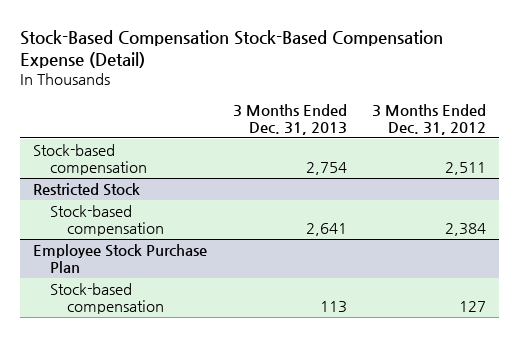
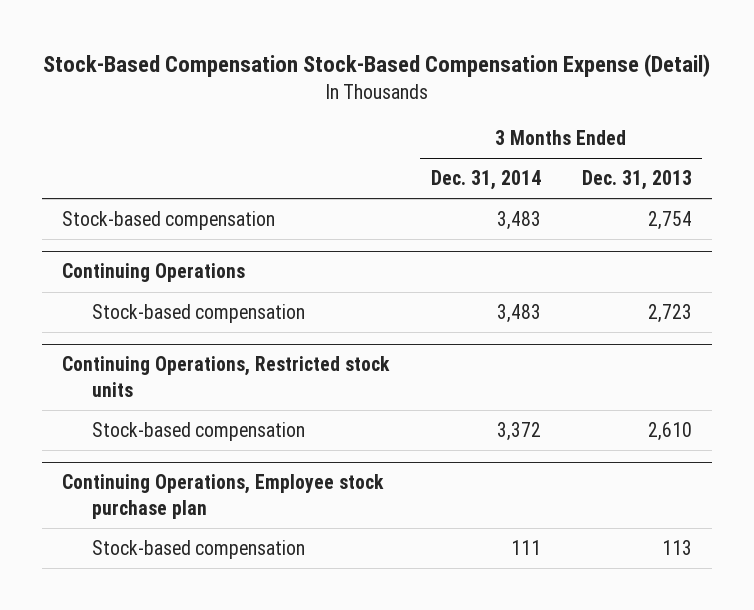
- | 3 Months Ended Dec. 31, 2013 | 3 Months Ended Dec. 31, 2012
+ | 3 Months Ended Dec. 31, 2014 | 3 Months Ended Dec. 31, 2013
- Restricted Stock
- Stock-based compensation | 2,641 | 2,384
- Employee Stock Purchase Plan
+ Continuing Operations
+ Stock-based compensation | 3,483 | 2,723
+ Continuing Operations, Restricted stock units
+ Stock-based compensation | 3,372 | 2,610
+ Continuing Operations, Employee stock purchase plan

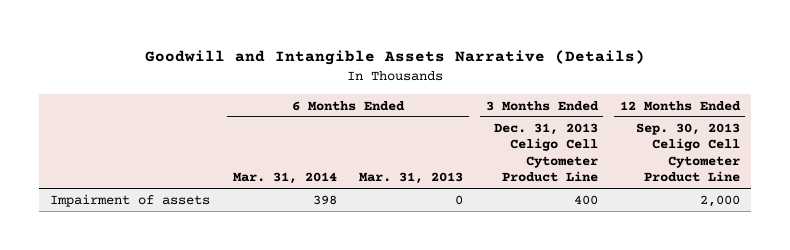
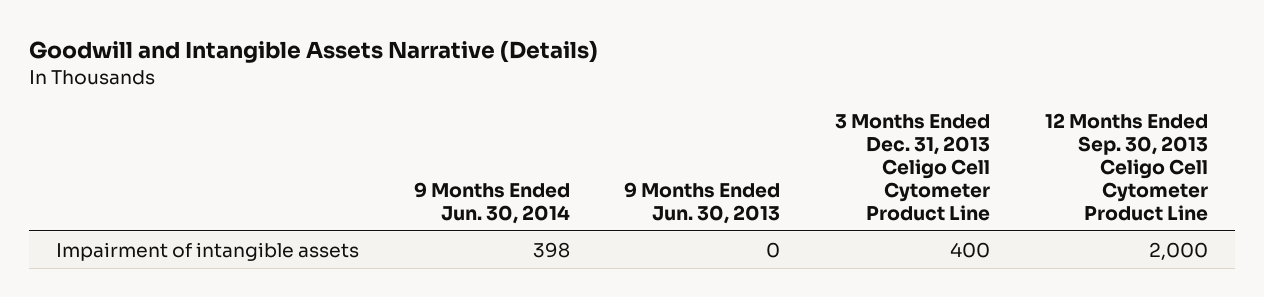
- | 6 Months Ended Mar. 31, 2014 | 6 Months Ended Mar. 31, 2013 | 3 Months Ended Dec. 31, 2013 Celigo Cell Cytometer Product Line | 12 Months Ended Sep. 30, 2013 Celigo Cell Cytometer Product Line
+ | 9 Months Ended Jun. 30, 2014 | 9 Months Ended Jun. 30, 2013 | 3 Months Ended Dec. 31, 2013 Celigo Cell Cytometer Product Line | 12 Months Ended Sep. 30, 2013 Celigo Cell Cytometer Product Line
- Impairment of assets | 398 | 0 | 400 | 2,000
+ Impairment of intangible assets | 398 | 0 | 400 | 2,000

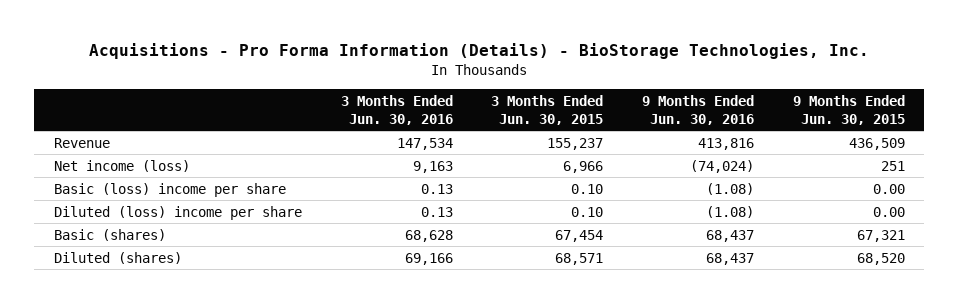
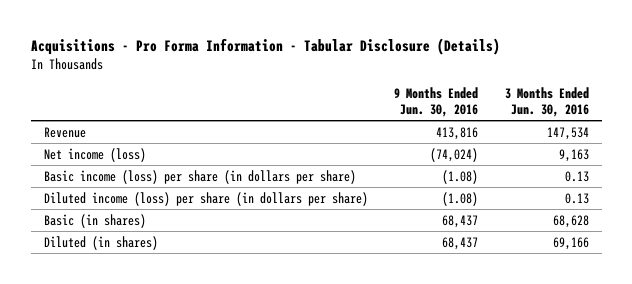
- Acquisitions - Pro Forma Information (Details) - BioStorage Technologies, Inc.
+ Acquisitions - Pro Forma Information - Tabular Disclosure (Details)
- | 3 Months Ended Jun. 30, 2016 | 3 Months Ended Jun. 30, 2015 | 9 Months Ended Jun. 30, 2016 | 9 Months Ended Jun. 30, 2015
+ | 9 Months Ended Jun. 30, 2016 | 3 Months Ended Jun. 30, 2016
- Basic (loss) income per share | 0.13 | 0.10 | (1.08) | 0.00
- Diluted (loss) income per share | 0.13 | 0.10 | (1.08) | 0.00
- Basic (shares) | 68,628 | 67,454 | 68,437 | 67,321
- Diluted (shares) | 69,166 | 68,571 | 68,437 | 68,520
+ Basic income (loss) per share (in dollars per share) | (1.08) | 0.13
+ Diluted income (loss) per share (in dollars per share) | (1.08) | 0.13
+ Basic (in shares) | 68,437 | 68,628
+ Diluted (in shares) | 68,437 | 69,166

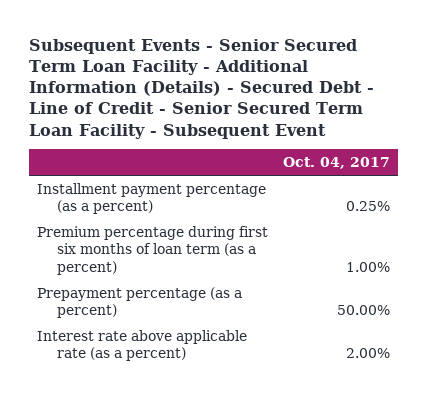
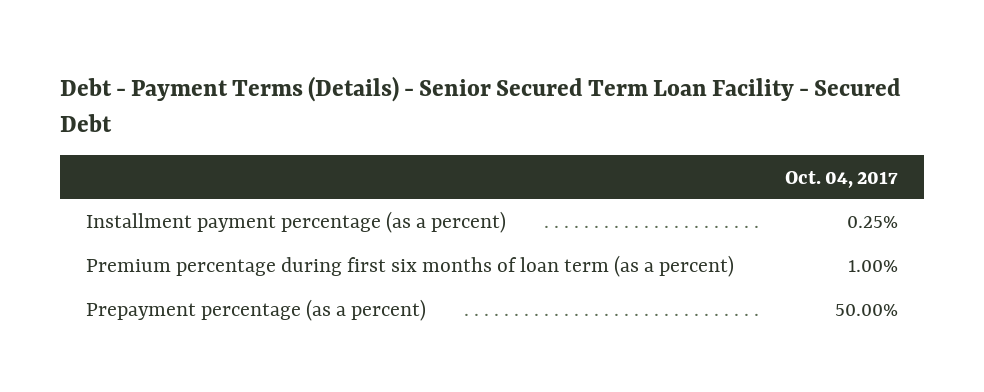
- Subsequent Events - Senior Secured Term Loan Facility - Additional Information (Details) - Secured Debt - Line of Credit - Senior Secured Term Loan Facility - Subsequent Event
+ Debt - Payment Terms (Details) - Senior Secured Term Loan Facility - Secured Debt
- Interest rate above applicable rate (as a percent) | 2.00%

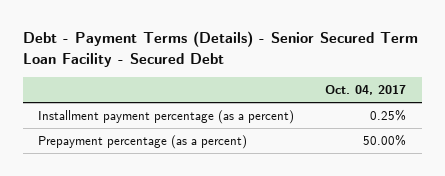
- Premium percentage during first six months of loan term (as a percent) | 1.00%

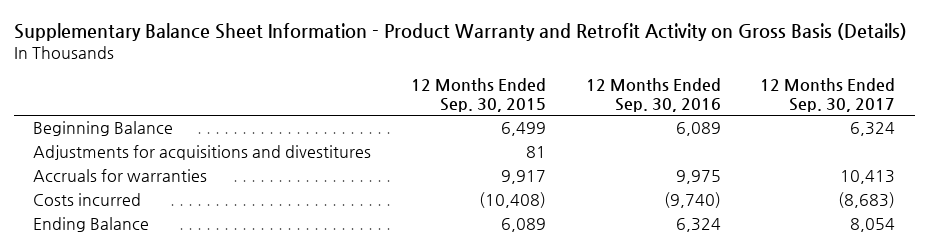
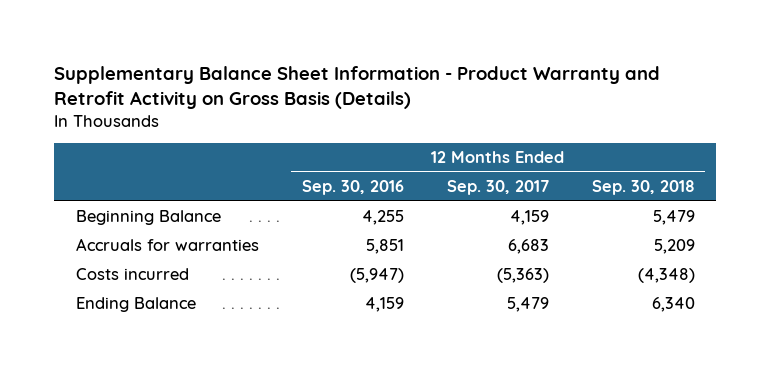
- | 12 Months Ended Sep. 30, 2015 | 12 Months Ended Sep. 30, 2016 | 12 Months Ended Sep. 30, 2017
+ | 12 Months Ended Sep. 30, 2016 | 12 Months Ended Sep. 30, 2017 | 12 Months Ended Sep. 30, 2018
- Beginning Balance | 6,499 | 6,089 | 6,324
- Adjustments for acquisitions and divestitures | 81 | |
- Accruals for warranties | 9,917 | 9,975 | 10,413
- Costs incurred | (10,408) | (9,740) | (8,683)
- Ending Balance | 6,089 | 6,324 | 8,054
+ Beginning Balance | 4,255 | 4,159 | 5,479
+ Accruals for warranties | 5,851 | 6,683 | 5,209
+ Costs incurred | (5,947) | (5,363) | (4,348)
+ Ending Balance | 4,159 | 5,479 | 6,340

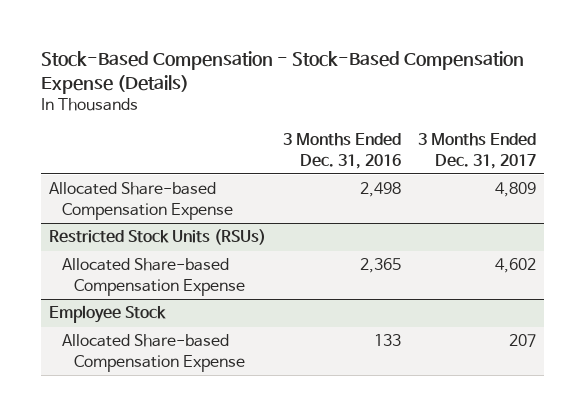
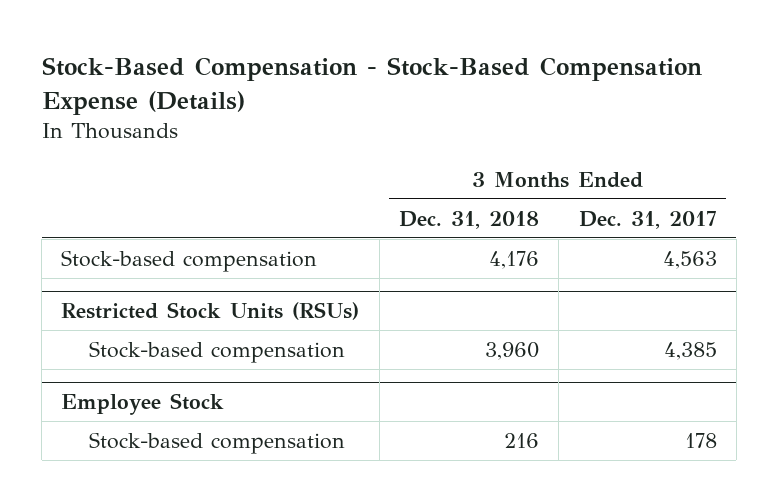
- | 3 Months Ended Dec. 31, 2016 | 3 Months Ended Dec. 31, 2017
+ | 3 Months Ended Dec. 31, 2018 | 3 Months Ended Dec. 31, 2017
- Allocated Share-based Compensation Expense | 2,498 | 4,809
+ Stock-based compensation | 4,176 | 4,563
@ Restricted Stock Units (RSUs)
- Allocated Share-based Compensation Expense | 2,365 | 4,602
+ Stock-based compensation | 3,960 | 4,385
@ Employee Stock
- Allocated Share-based Compensation Expense | 133 | 207
+ Stock-based compensation | 216 | 178

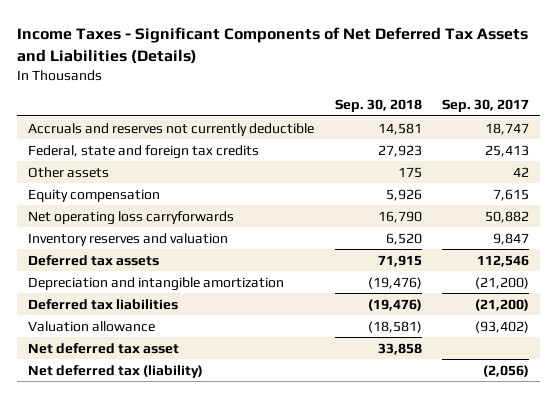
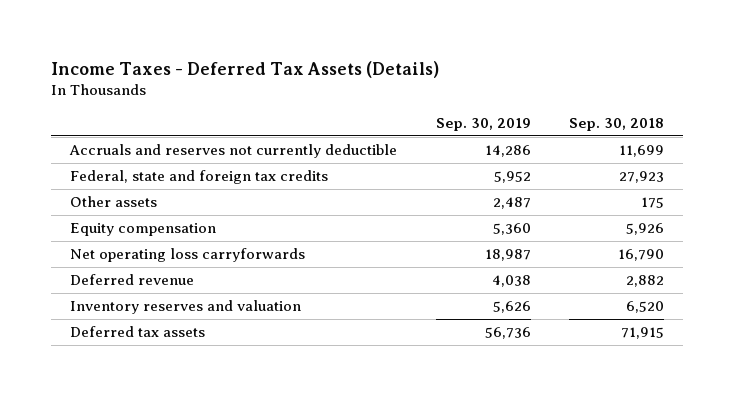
- Income Taxes - Significant Components of Net Deferred Tax Assets and Liabilities (Details)
+ Income Taxes - Deferred Tax Assets (Details)
- | Sep. 30, 2018 | Sep. 30, 2017
+ | Sep. 30, 2019 | Sep. 30, 2018
- Accruals and reserves not currently deductible | 14,581 | 18,747
+ Accruals and reserves not currently deductible | 14,286 | 11,699
+ Deferred revenue | 4,038 | 2,882
- Depreciation and intangible amortization | (19,476) | (21,200)
- Deferred tax liabilities | (19,476) | (21,200)
- Valuation allowance | (18,581) | (93,402)
- Net deferred tax asset | 33,858 |
- Net deferred tax (liability) | | (2,056)

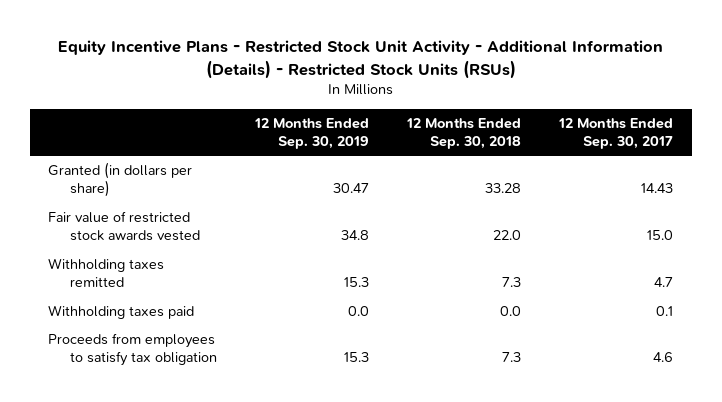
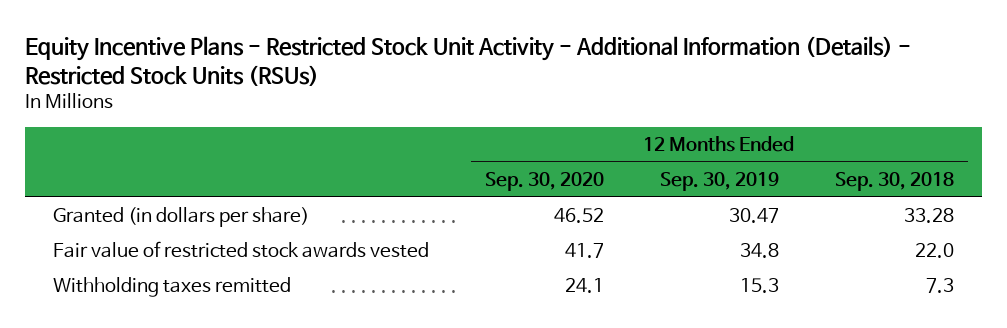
- | 12 Months Ended Sep. 30, 2019 | 12 Months Ended Sep. 30, 2018 | 12 Months Ended Sep. 30, 2017
+ | 12 Months Ended Sep. 30, 2020 | 12 Months Ended Sep. 30, 2019 | 12 Months Ended Sep. 30, 2018
- Withholding taxes paid | 0.0 | 0.0 | 0.1
- Proceeds from employees to satisfy tax obligation | 15.3 | 7.3 | 4.6

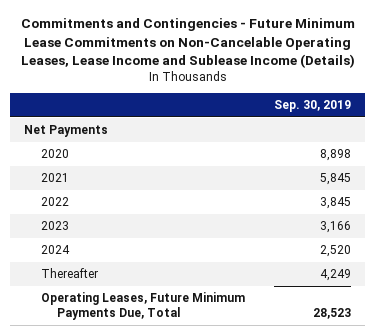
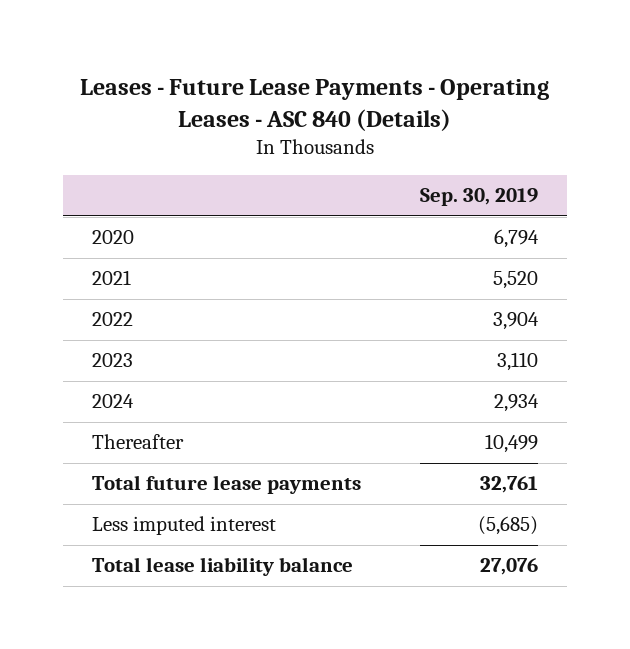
- Commitments and Contingencies - Future Minimum Lease Commitments on Non-Cancelable Operating Leases, Lease Income and Sublease Income (Details)
+ Leases - Future Lease Payments - Operating Leases - ASC 840 (Details)
- Net Payments
- 2020 | 8,898
- 2021 | 5,845
- 2022 | 3,845
- 2023 | 3,166
- 2024 | 2,520
- Thereafter | 4,249
- Operating Leases, Future Minimum Payments Due, Total | 28,523
+ 2020 | 6,794
+ 2021 | 5,520
+ 2022 | 3,904
+ 2023 | 3,110
+ 2024 | 2,934
+ Thereafter | 10,499
+ Total future lease payments | 32,761
+ Less imputed interest | (5,685)
+ Total lease liability balance | 27,076

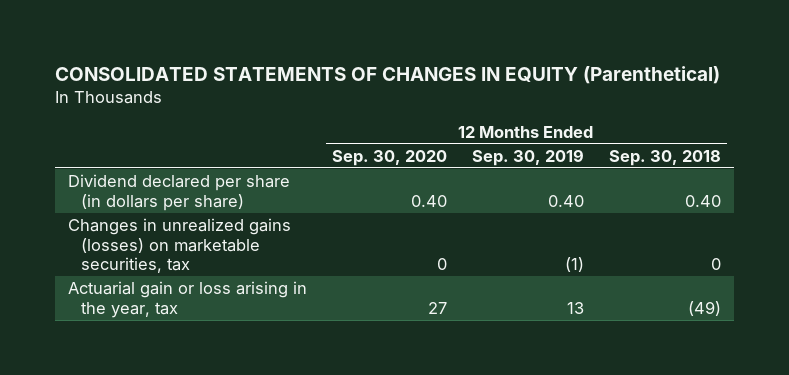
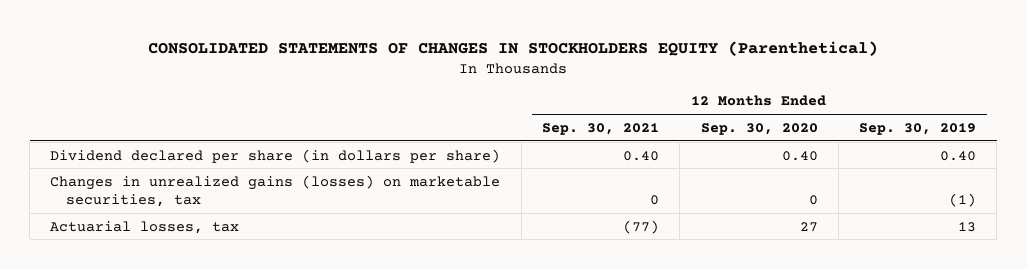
- CONSOLIDATED STATEMENTS OF CHANGES IN EQUITY (Parenthetical)
+ CONSOLIDATED STATEMENTS OF CHANGES IN STOCKHOLDERS EQUITY (Parenthetical)
- | 12 Months Ended Sep. 30, 2020 | 12 Months Ended Sep. 30, 2019 | 12 Months Ended Sep. 30, 2018
+ | 12 Months Ended Sep. 30, 2021 | 12 Months Ended Sep. 30, 2020 | 12 Months Ended Sep. 30, 2019
- Actuarial gain or loss arising in the year, tax | 27 | 13 | (49)
+ Actuarial losses, tax | (77) | 27 | 13

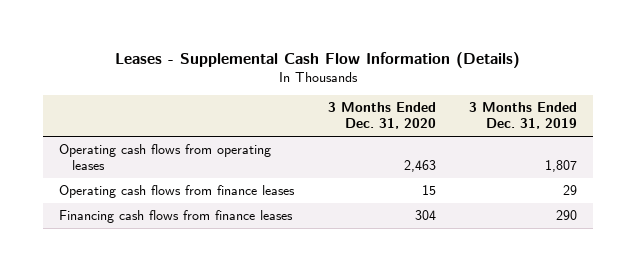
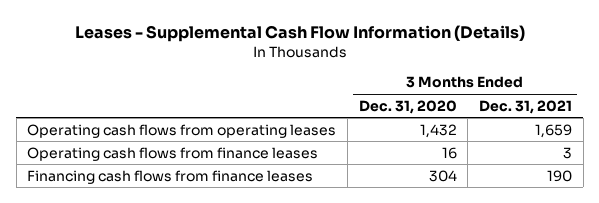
- | 3 Months Ended Dec. 31, 2020 | 3 Months Ended Dec. 31, 2019
+ | 3 Months Ended Dec. 31, 2020 | 3 Months Ended Dec. 31, 2021
- Operating cash flows from operating leases | 2,463 | 1,807
- Operating cash flows from finance leases | 15 | 29
+ Operating cash flows from operating leases | 1,432 | 1,659
+ Operating cash flows from finance leases | 16 | 3

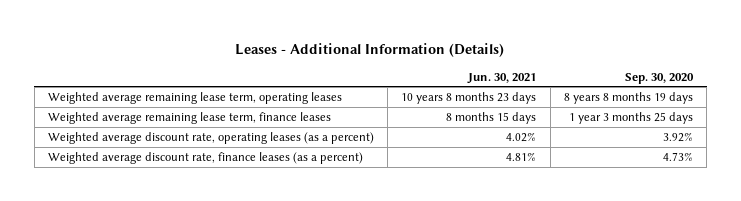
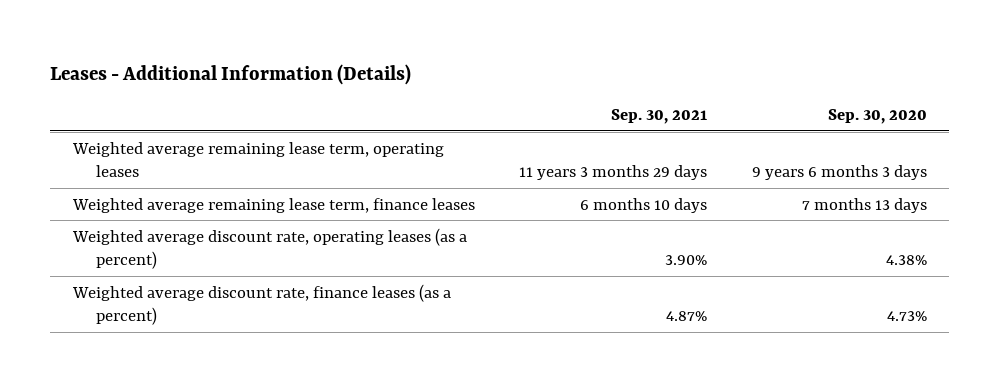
- | Jun. 30, 2021 | Sep. 30, 2020
+ | Sep. 30, 2021 | Sep. 30, 2020
- Weighted average remaining lease term, operating leases | 10 years 8 months 23 days | 8 years 8 months 19 days
- Weighted average remaining lease term, finance leases | 8 months 15 days | 1 year 3 months 25 days
- Weighted average discount rate, operating leases (as a percent) | 4.02% | 3.92%
+ Weighted average remaining lease term, operating leases | 11 years 3 months 29 days | 9 years 6 months 3 days
+ Weighted average remaining lease term, finance leases | 6 months 10 days | 7 months 13 days
+ Weighted average discount rate, operating leases (as a percent) | 3.90% | 4.38%

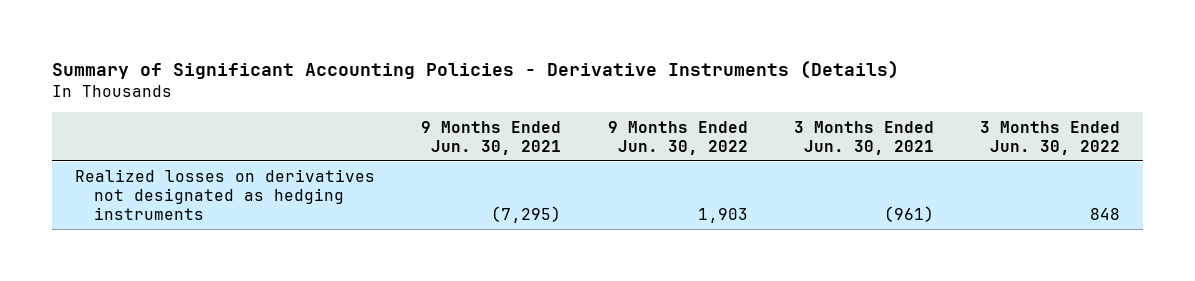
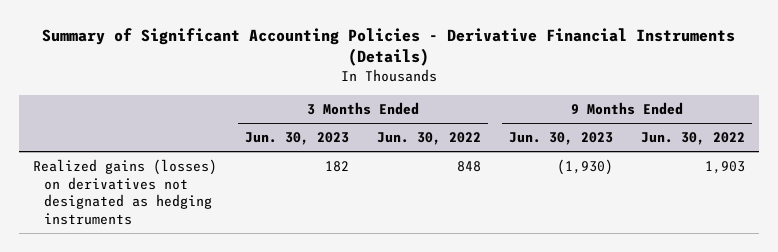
- Summary of Significant Accounting Policies - Derivative Instruments (Details)
+ Summary of Significant Accounting Policies - Derivative Financial Instruments (Details)
- | 9 Months Ended Jun. 30, 2021 | 9 Months Ended Jun. 30, 2022 | 3 Months Ended Jun. 30, 2021 | 3 Months Ended Jun. 30, 2022
+ | 3 Months Ended Jun. 30, 2023 | 3 Months Ended Jun. 30, 2022 | 9 Months Ended Jun. 30, 2023 | 9 Months Ended Jun. 30, 2022
- Realized losses on derivatives not designated as hedging instruments | (7,295) | 1,903 | (961) | 848
+ Realized gains (losses) on derivatives not designated as hedging instruments | 182 | 848 | (1,930) | 1,903

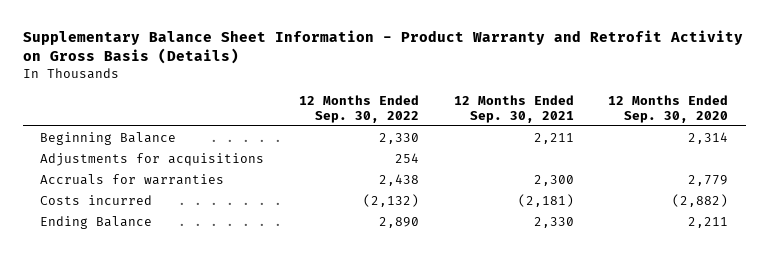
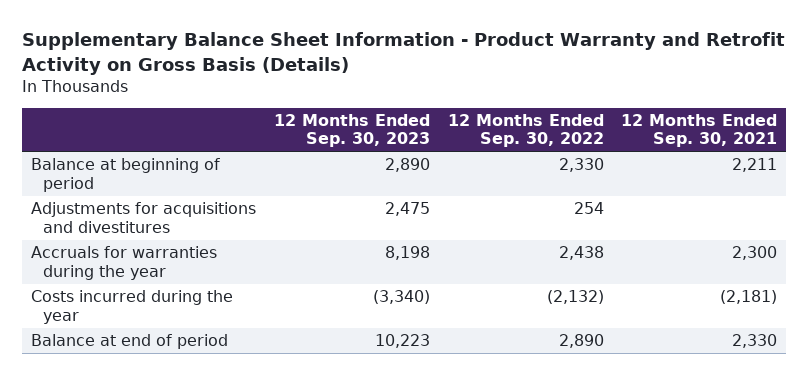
- | 12 Months Ended Sep. 30, 2022 | 12 Months Ended Sep. 30, 2021 | 12 Months Ended Sep. 30, 2020
+ | 12 Months Ended Sep. 30, 2023 | 12 Months Ended Sep. 30, 2022 | 12 Months Ended Sep. 30, 2021
- Beginning Balance | 2,330 | 2,211 | 2,314
- Adjustments for acquisitions | 254 | |
- Accruals for warranties | 2,438 | 2,300 | 2,779
- Costs incurred | (2,132) | (2,181) | (2,882)
- Ending Balance | 2,890 | 2,330 | 2,211
+ Balance at beginning of period | 2,890 | 2,330 | 2,211
+ Adjustments for acquisitions and divestitures | 2,475 | 254 |
+ Accruals for warranties during the year | 8,198 | 2,438 | 2,300
+ Costs incurred during the year | (3,340) | (2,132) | (2,181)
+ Balance at end of period | 10,223 | 2,890 | 2,330

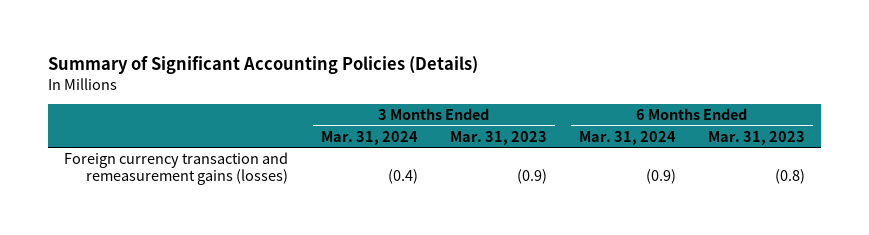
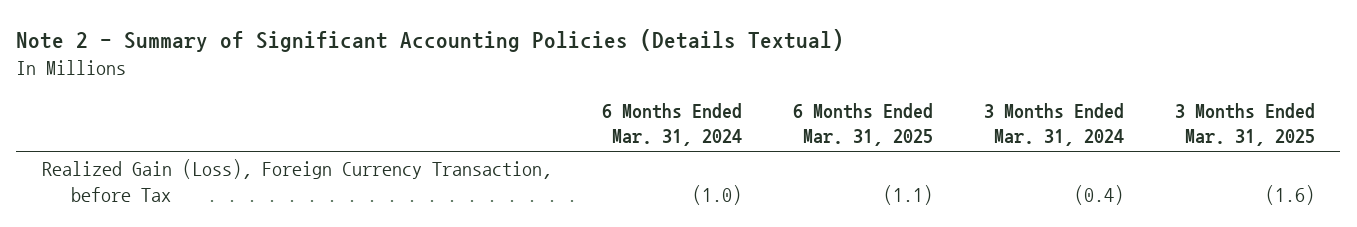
- Summary of Significant Accounting Policies (Details)
+ Note 2 - Summary of Significant Accounting Policies (Details Textual)
- | 3 Months Ended Mar. 31, 2024 | 3 Months Ended Mar. 31, 2023 | 6 Months Ended Mar. 31, 2024 | 6 Months Ended Mar. 31, 2023
+ | 6 Months Ended Mar. 31, 2024 | 6 Months Ended Mar. 31, 2025 | 3 Months Ended Mar. 31, 2024 | 3 Months Ended Mar. 31, 2025
- Foreign currency transaction and remeasurement gains (losses) | (0.4) | (0.9) | (0.9) | (0.8)
+ Realized Gain (Loss), Foreign Currency Transaction, before Tax | (1.0) | (1.1) | (0.4) | (1.6)

